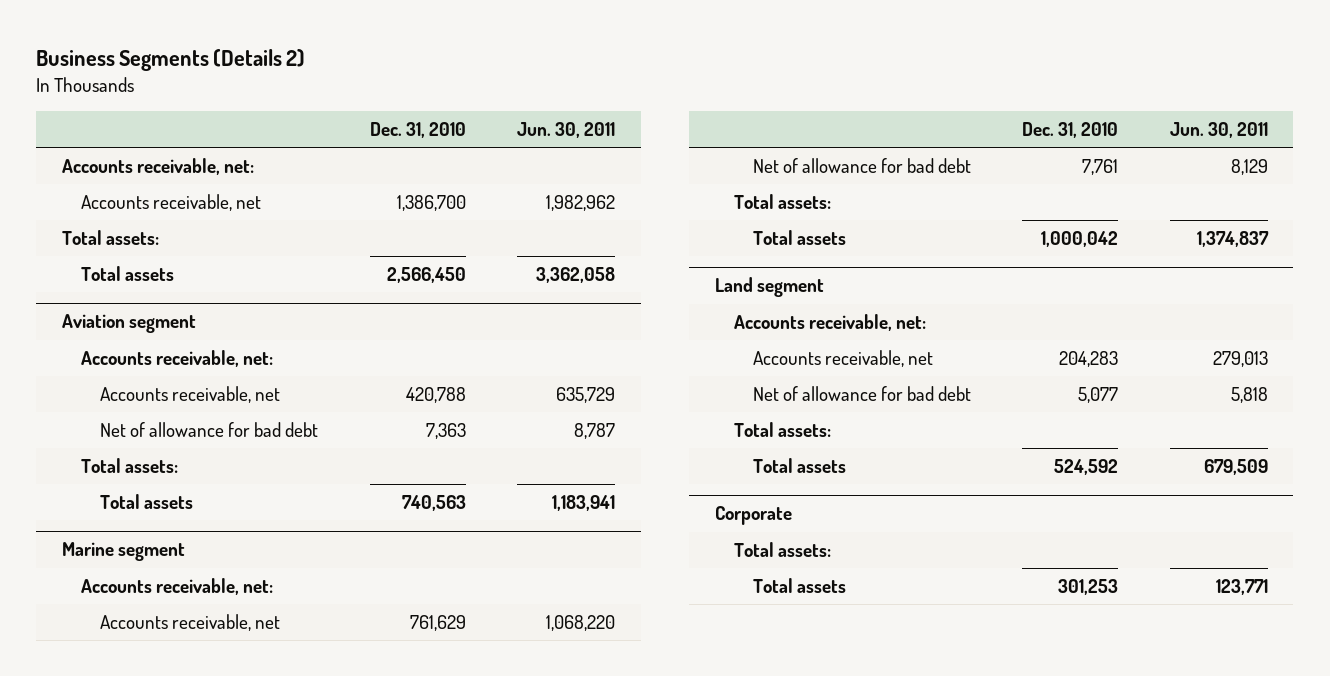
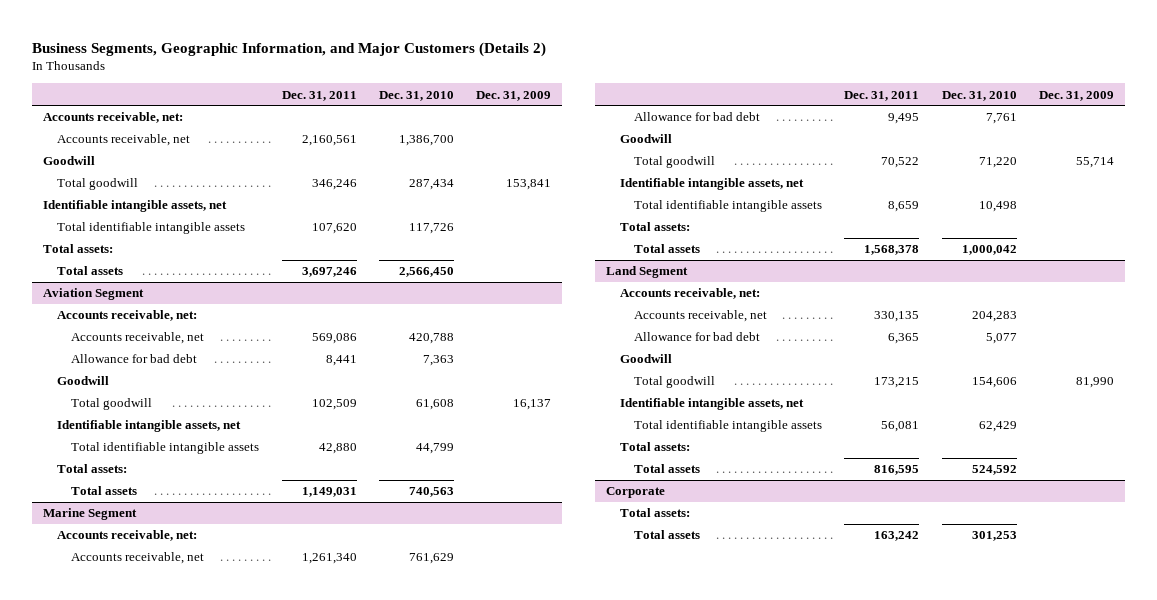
- Business Segments (Details 2)
+ Business Segments, Geographic Information, and Major Customers (Details 2)
- | Dec. 31, 2010 | Jun. 30, 2011
+ | Dec. 31, 2011 | Dec. 31, 2010 | Dec. 31, 2009
+ Goodwill
+ Total goodwill | 346,246 | 287,434 | 153,841
+ Identifiable intangible assets, net
+ Total identifiable intangible assets | 107,620 | 117,726 |
- Aviation segment
+ Aviation Segment
- Net of allowance for bad debt | 7,363 | 8,787
+ Allowance for bad debt | 8,441 | 7,363 |
+ Goodwill
+ Total goodwill | 102,509 | 61,608 | 16,137
+ Identifiable intangible assets, net
+ Total identifiable intangible assets | 42,880 | 44,799 |
- Marine segment
+ Marine Segment
- Net of allowance for bad debt | 7,761 | 8,129
+ Allowance for bad debt | 9,495 | 7,761 |
+ Goodwill
+ Total goodwill | 70,522 | 71,220 | 55,714
+ Identifiable intangible assets, net
+ Total identifiable intangible assets | 8,659 | 10,498 |
- Land segment
+ Land Segment
- Net of allowance for bad debt | 5,077 | 5,818
+ Allowance for bad debt | 6,365 | 5,077 |
+ Goodwill
+ Total goodwill | 173,215 | 154,606 | 81,990
+ Identifiable intangible assets, net
+ Total identifiable intangible assets | 56,081 | 62,429 |

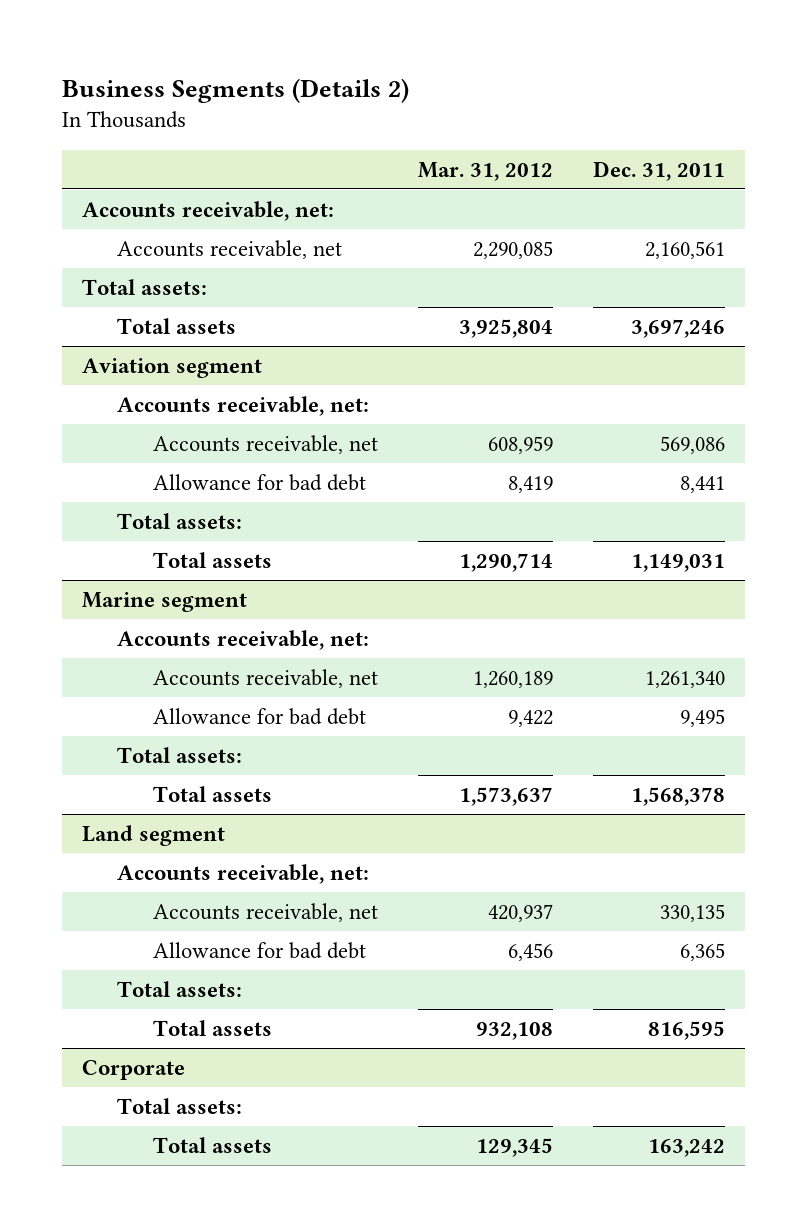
- Business Segments, Geographic Information, and Major Customers (Details 2)
+ Business Segments (Details 2)
- | Dec. 31, 2011 | Dec. 31, 2010 | Dec. 31, 2009
+ | Mar. 31, 2012 | Dec. 31, 2011
- Goodwill
- Total goodwill | 346,246 | 287,434 | 153,841
- Identifiable intangible assets, net
- Total identifiable intangible assets | 107,620 | 117,726 |
- Aviation Segment
+ Aviation segment
- Goodwill
- Total goodwill | 102,509 | 61,608 | 16,137
- Identifiable intangible assets, net
- Total identifiable intangible assets | 42,880 | 44,799 |
- Marine Segment
+ Marine segment
- Goodwill
- Total goodwill | 70,522 | 71,220 | 55,714
- Identifiable intangible assets, net
- Total identifiable intangible assets | 8,659 | 10,498 |
- Land Segment
+ Land segment
- Goodwill
- Total goodwill | 173,215 | 154,606 | 81,990
- Identifiable intangible assets, net
- Total identifiable intangible assets | 56,081 | 62,429 |

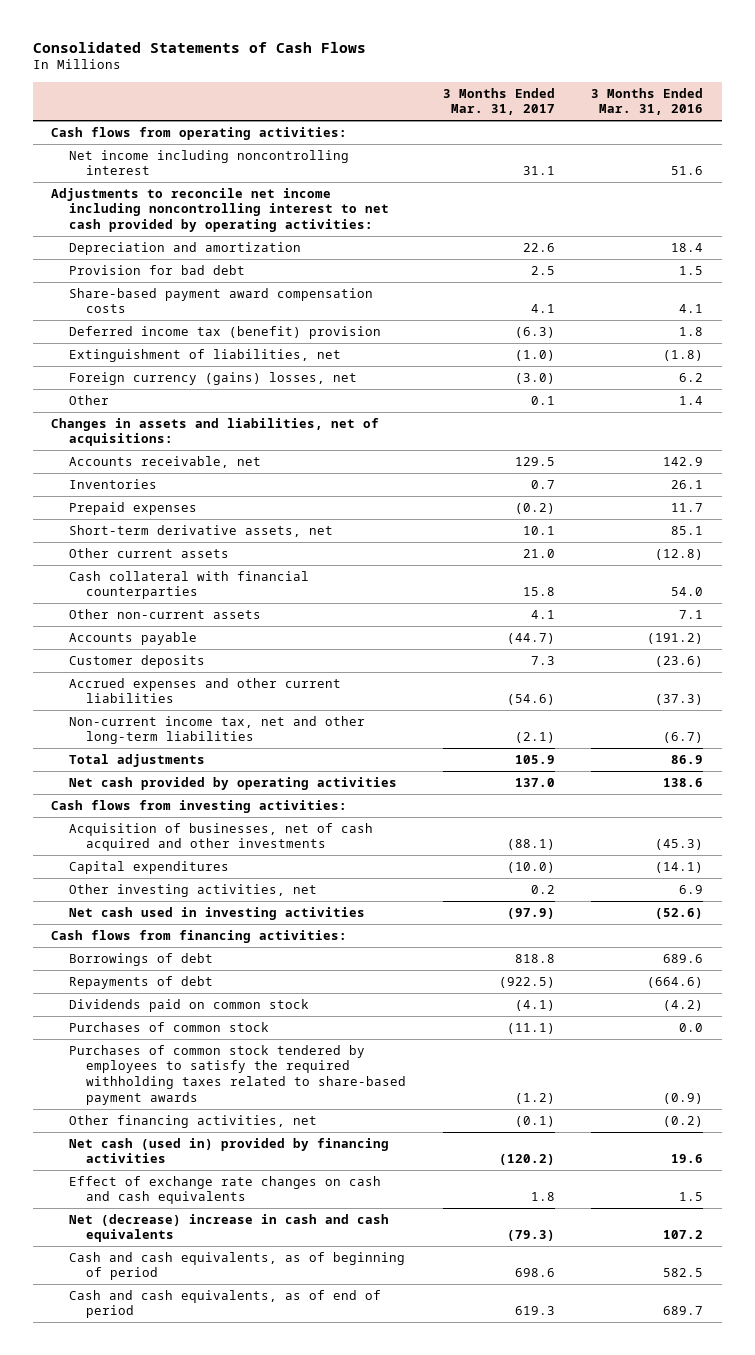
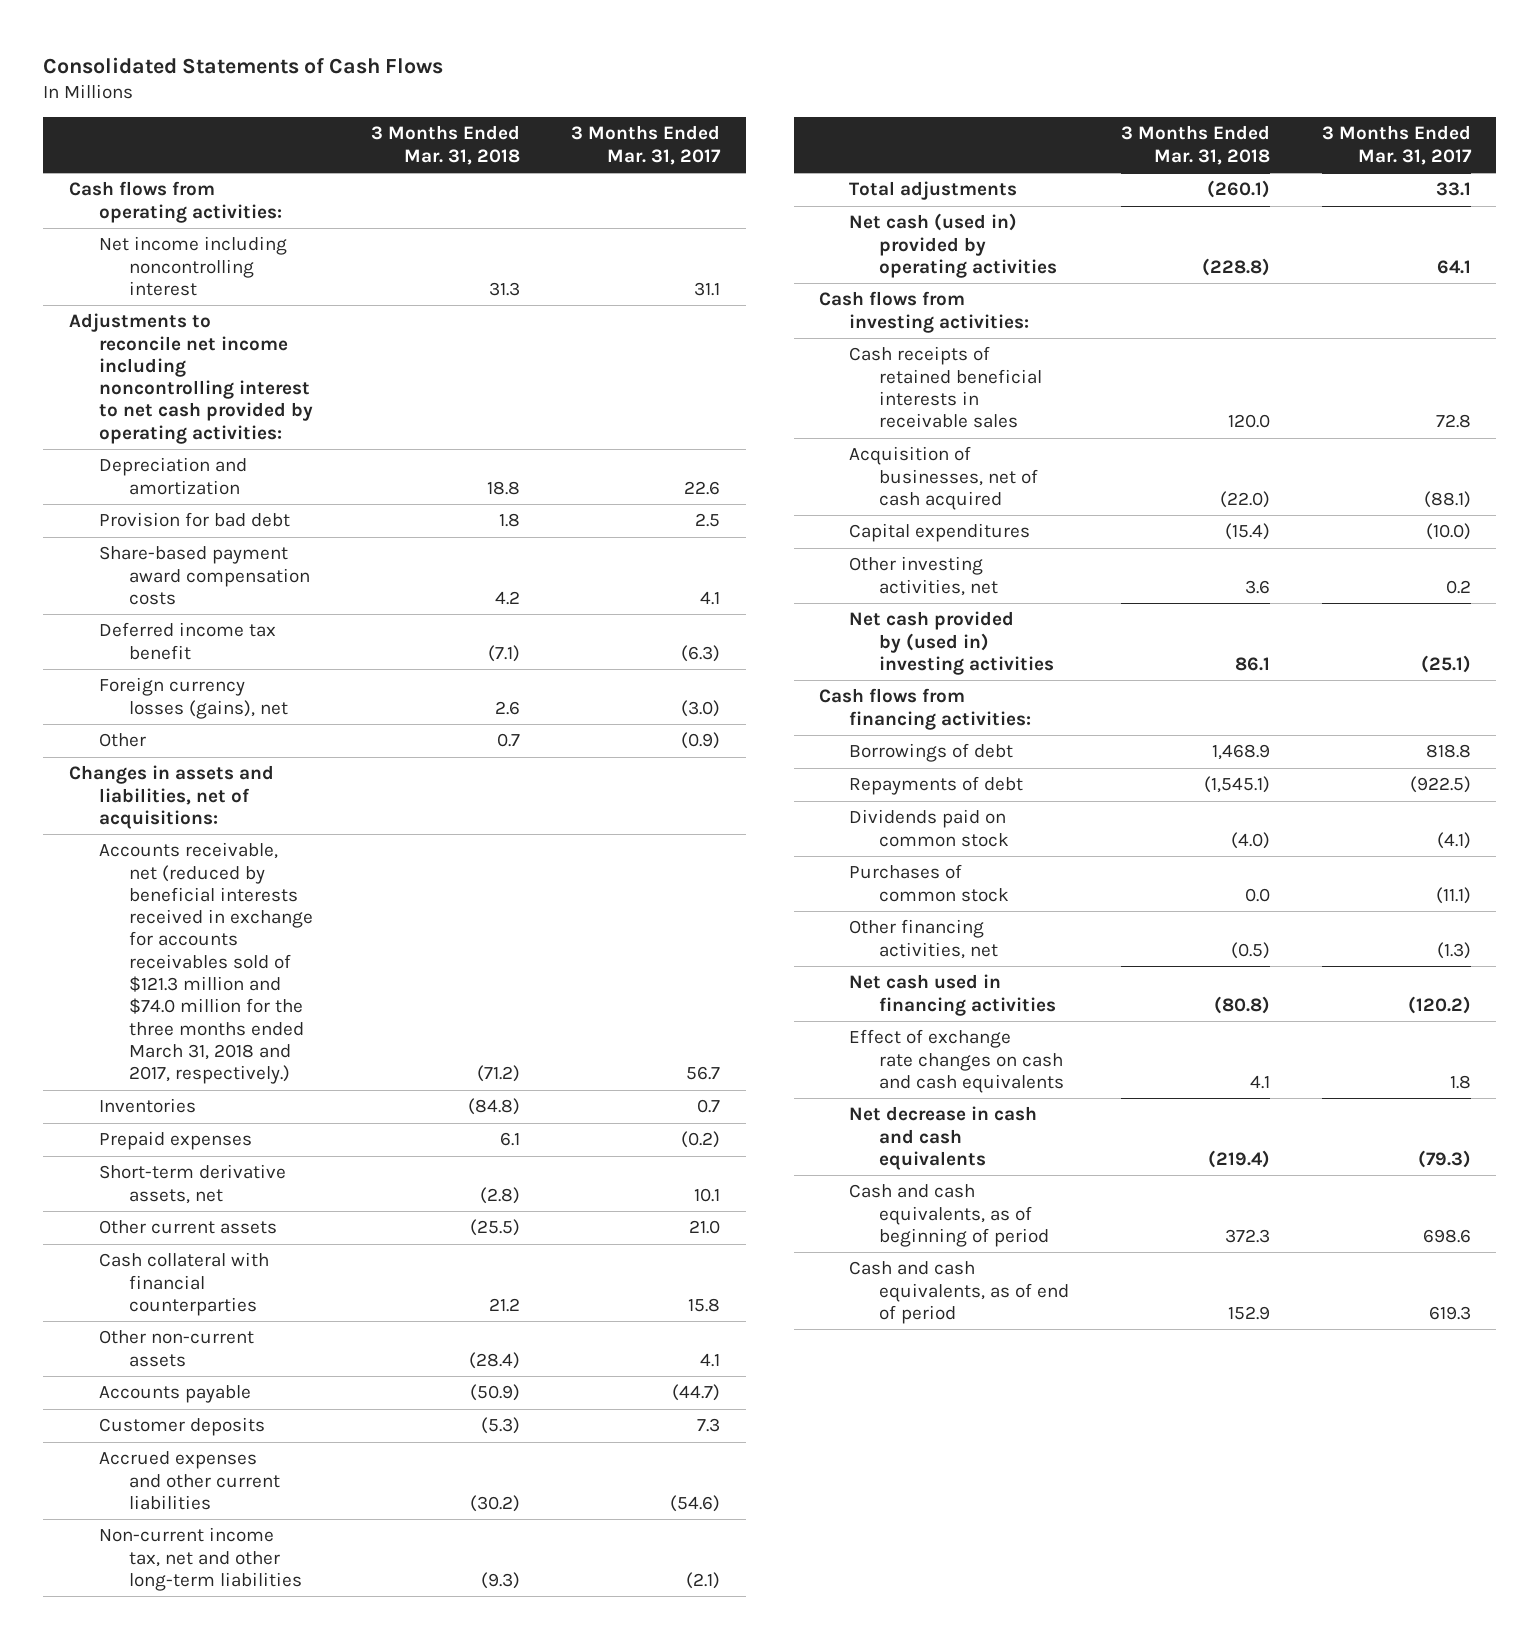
- | 3 Months Ended Mar. 31, 2017 | 3 Months Ended Mar. 31, 2016
+ | 3 Months Ended Mar. 31, 2018 | 3 Months Ended Mar. 31, 2017
- Deferred income tax (benefit) provision | (6.3) | 1.8
- Extinguishment of liabilities, net | (1.0) | (1.8)
- Foreign currency (gains) losses, net | (3.0) | 6.2
- Other | 0.1 | 1.4
+ Deferred income tax benefit | (7.1) | (6.3)
+ Foreign currency losses (gains), net | 2.6 | (3.0)
+ Other | 0.7 | (0.9)
- Accounts receivable, net | 129.5 | 142.9
+ Accounts receivable, net (reduced by beneficial interests received in exchange for accounts receivables sold of $121.3 million and $74.0 million for the three months ended March 31, 2018 and 2017, respectively.) | (71.2) | 56.7
- Total adjustments | 105.9 | 86.9
- Net cash provided by operating activities | 137.0 | 138.6
+ Total adjustments | (260.1) | 33.1
+ Net cash (used in) provided by operating activities | (228.8) | 64.1
- Acquisition of businesses, net of cash acquired and other investments | (88.1) | (45.3)
+ Cash receipts of retained beneficial interests in receivable sales | 120.0 | 72.8
+ Acquisition of businesses, net of cash acquired | (22.0) | (88.1)
- Net cash used in investing activities | (97.9) | (52.6)
+ Net cash provided by (used in) investing activities | 86.1 | (25.1)
- Purchases of common stock tendered by employees to satisfy the required withholding taxes related to share-based payment awards | (1.2) | (0.9)
- Other financing activities, net | (0.1) | (0.2)
- Net cash (used in) provided by financing activities | (120.2) | 19.6
+ Other financing activities, net | (0.5) | (1.3)
+ Net cash used in financing activities | (80.8) | (120.2)
- Net (decrease) increase in cash and cash equivalents | (79.3) | 107.2
+ Net decrease in cash and cash equivalents | (219.4) | (79.3)

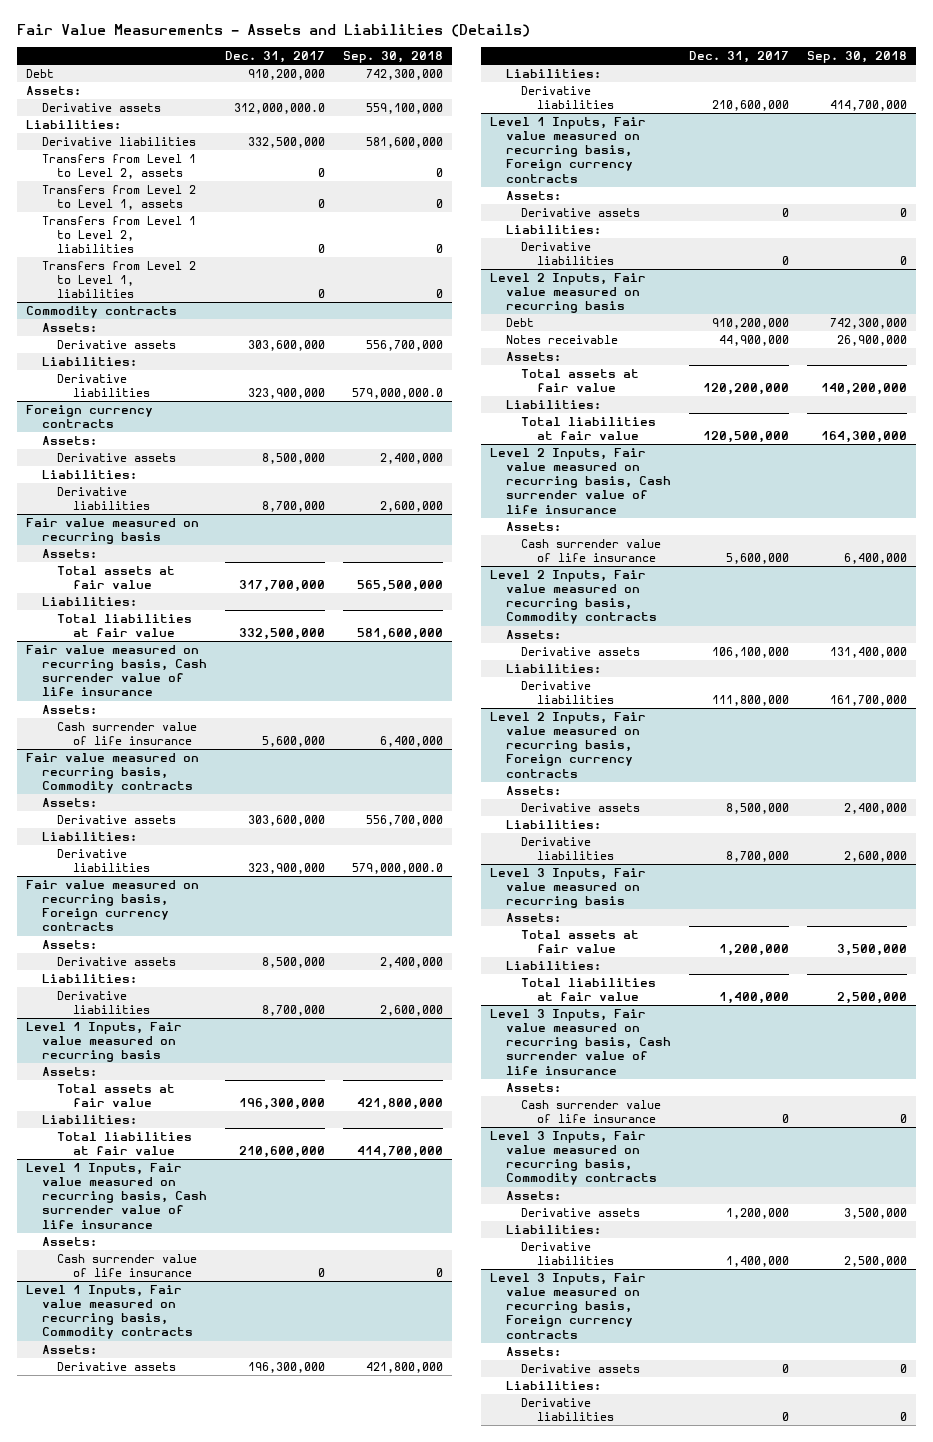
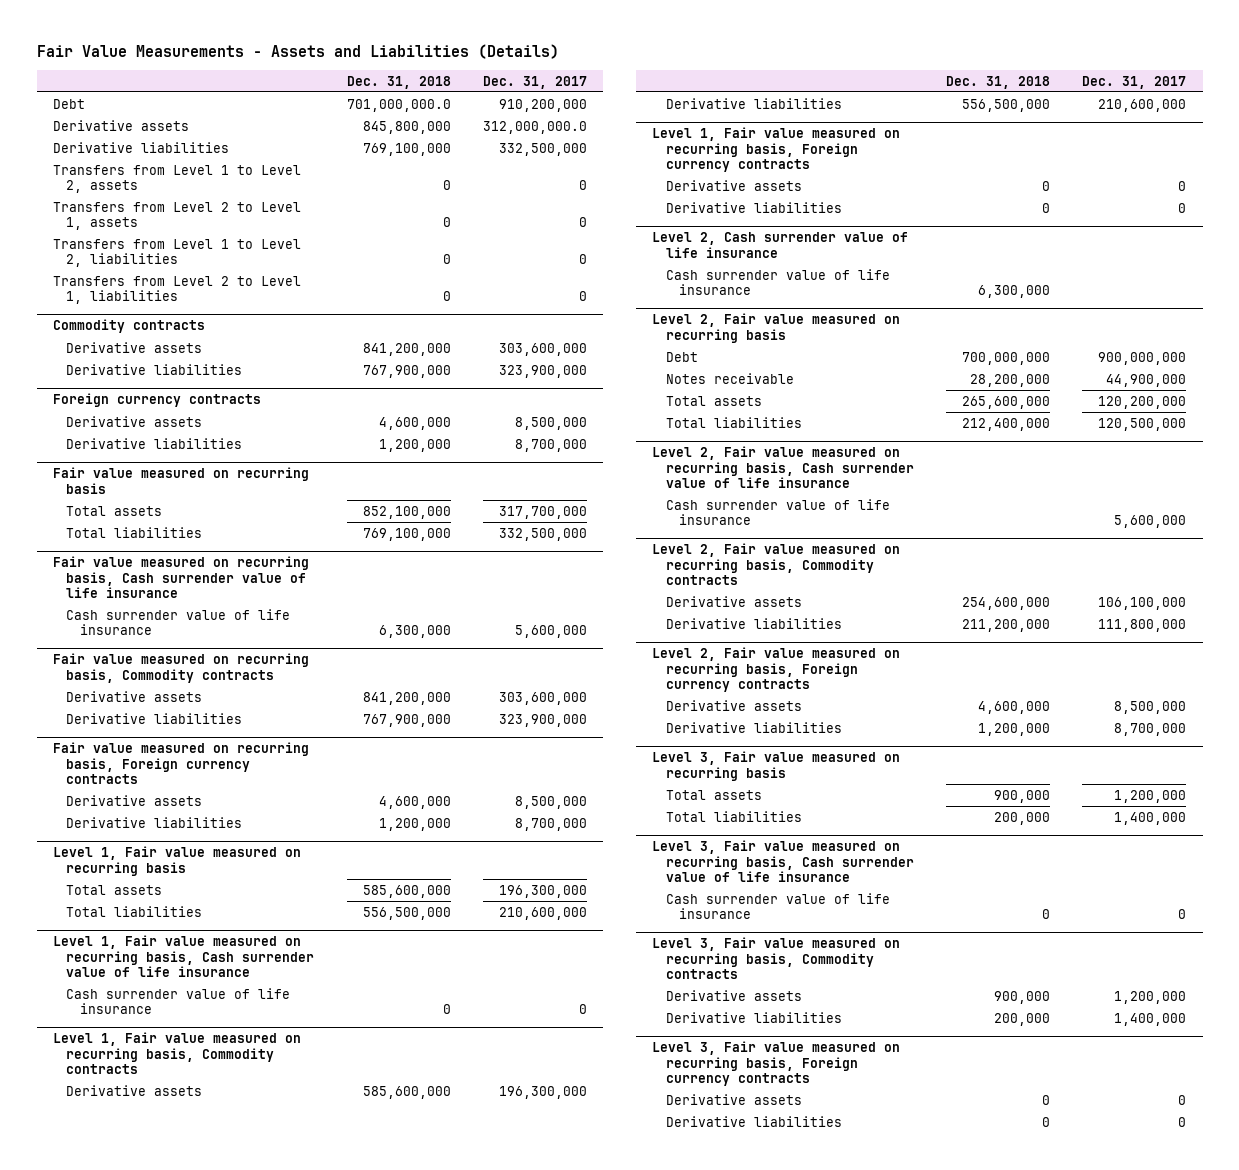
- | Dec. 31, 2017 | Sep. 30, 2018
+ | Dec. 31, 2018 | Dec. 31, 2017
- Assets:
- Liabilities:
@ Commodity contracts
- Assets:
- Liabilities:
@ Foreign currency contracts
- Assets:
- Liabilities:
@ Fair value measured on recurring basis
- Assets:
- Total assets at fair value | 317,700,000 | 565,500,000
- Liabilities:
- Total liabilities at fair value | 332,500,000 | 581,600,000
+ Total assets | 852,100,000 | 317,700,000
+ Total liabilities | 769,100,000 | 332,500,000
@ Fair value measured on recurring basis, Cash surrender value of life insurance
- Assets:
@ Fair value measured on recurring basis, Commodity contracts
- Assets:
- Liabilities:
@ Fair value measured on recurring basis, Foreign currency contracts
- Assets:
- Liabilities:
- Level 1 Inputs, Fair value measured on recurring basis
- Assets:
- Total assets at fair value | 196,300,000 | 421,800,000
- Liabilities:
- Total liabilities at fair value | 210,600,000 | 414,700,000
- Level 1 Inputs, Fair value measured on recurring basis, Cash surrender value of life insurance
- Assets:
+ Level 1, Fair value measured on recurring basis
+ Total assets | 585,600,000 | 196,300,000
+ Total liabilities | 556,500,000 | 210,600,000
+ Level 1, Fair value measured on recurring basis, Cash surrender value of life insurance
- Level 1 Inputs, Fair value measured on recurring basis, Commodity contracts
- Assets:
+ Level 1, Fair value measured on recurring basis, Commodity contracts
- Liabilities:
- Level 1 Inputs, Fair value measured on recurring basis, Foreign currency contracts
- Assets:
+ Level 1, Fair value measured on recurring basis, Foreign currency contracts
- Liabilities:
- Level 2 Inputs, Fair value measured on recurring basis
- Debt | 910,200,000 | 742,300,000
+ Level 2, Cash surrender value of life insurance
+ Cash surrender value of life insurance | 6,300,000 |
+ Level 2, Fair value measured on recurring basis
+ Debt | 700,000,000 | 900,000,000
- Assets:
- Total assets at fair value | 120,200,000 | 140,200,000
- Liabilities:
- Total liabilities at fair value | 120,500,000 | 164,300,000
- Level 2 Inputs, Fair value measured on recurring basis, Cash surrender value of life insurance
- Assets:
+ Total assets | 265,600,000 | 120,200,000
+ Total liabilities | 212,400,000 | 120,500,000
+ Level 2, Fair value measured on recurring basis, Cash surrender value of life insurance
- Level 2 Inputs, Fair value measured on recurring basis, Commodity contracts
- Assets:
+ Level 2, Fair value measured on recurring basis, Commodity contracts
- Liabilities:
- Level 2 Inputs, Fair value measured on recurring basis, Foreign currency contracts
- Assets:
+ Level 2, Fair value measured on recurring basis, Foreign currency contracts
- Liabilities:
- Level 3 Inputs, Fair value measured on recurring basis
- Assets:
- Total assets at fair value | 1,200,000 | 3,500,000
- Liabilities:
- Total liabilities at fair value | 1,400,000 | 2,500,000
- Level 3 Inputs, Fair value measured on recurring basis, Cash surrender value of life insurance
- Assets:
+ Level 3, Fair value measured on recurring basis
+ Total assets | 900,000 | 1,200,000
+ Total liabilities | 200,000 | 1,400,000
+ Level 3, Fair value measured on recurring basis, Cash surrender value of life insurance
- Level 3 Inputs, Fair value measured on recurring basis, Commodity contracts
- Assets:
+ Level 3, Fair value measured on recurring basis, Commodity contracts
- Liabilities:
- Level 3 Inputs, Fair value measured on recurring basis, Foreign currency contracts
- Assets:
+ Level 3, Fair value measured on recurring basis, Foreign currency contracts
- Liabilities:

